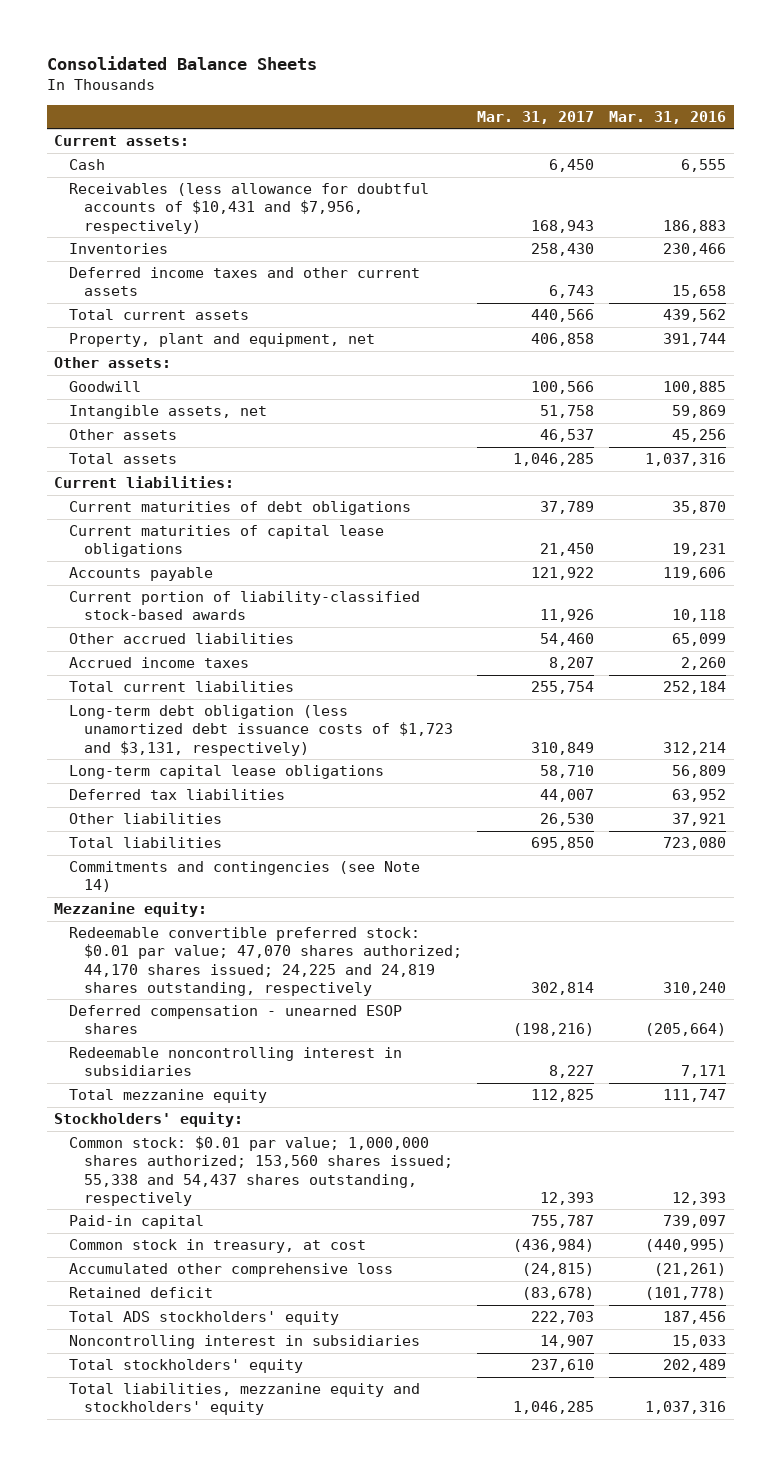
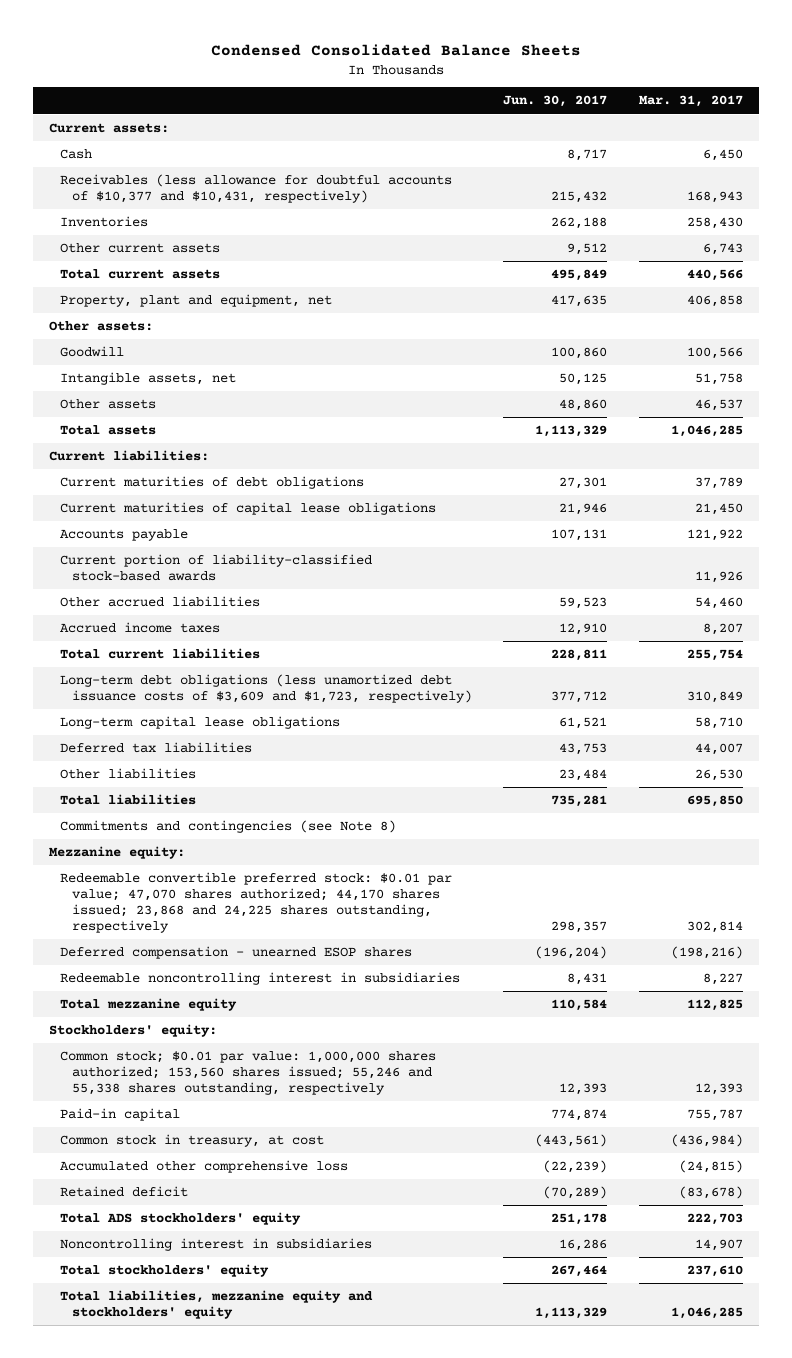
- Consolidated Balance Sheets
+ Condensed Consolidated Balance Sheets
- | Mar. 31, 2017 | Mar. 31, 2016
+ | Jun. 30, 2017 | Mar. 31, 2017
- Receivables (less allowance for doubtful accounts of $10,431 and $7,956, respectively) | 168,943 | 186,883
+ Receivables (less allowance for doubtful accounts of $10,377 and $10,431, respectively) | 215,432 | 168,943
- Deferred income taxes and other current assets | 6,743 | 15,658
+ Other current assets | 9,512 | 6,743
- Long-term debt obligation (less unamortized debt issuance costs of $1,723 and $3,131, respectively) | 310,849 | 312,214
+ Long-term debt obligations (less unamortized debt issuance costs of $3,609 and $1,723, respectively) | 377,712 | 310,849
- Commitments and contingencies (see Note 14)
+ Commitments and contingencies (see Note 8)
- Redeemable convertible preferred stock: $0.01 par value; 47,070 shares authorized; 44,170 shares issued; 24,225 and 24,819 shares outstanding, respectively | 302,814 | 310,240
+ Redeemable convertible preferred stock: $0.01 par value; 47,070 shares authorized; 44,170 shares issued; 23,868 and 24,225 shares outstanding, respectively | 298,357 | 302,814
- Common stock: $0.01 par value; 1,000,000 shares authorized; 153,560 shares issued; 55,338 and 54,437 shares outstanding, respectively | 12,393 | 12,393
+ Common stock; $0.01 par value: 1,000,000 shares authorized; 153,560 shares issued; 55,246 and 55,338 shares outstanding, respectively | 12,393 | 12,393

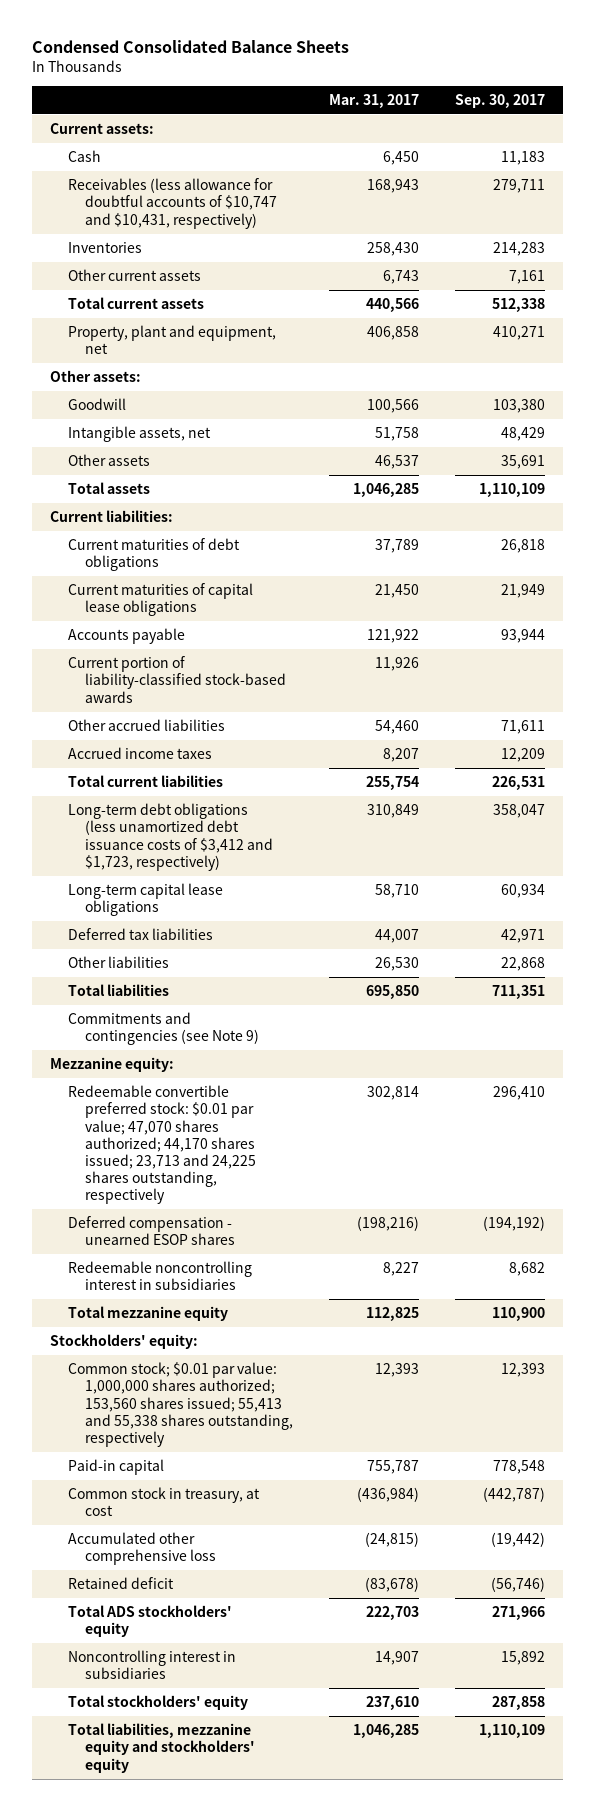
- | Jun. 30, 2017 | Mar. 31, 2017
+ | Mar. 31, 2017 | Sep. 30, 2017
- Receivables (less allowance for doubtful accounts of $10,377 and $10,431, respectively) | 215,432 | 168,943
+ Receivables (less allowance for doubtful accounts of $10,747 and $10,431, respectively) | 168,943 | 279,711
- Long-term debt obligations (less unamortized debt issuance costs of $3,609 and $1,723, respectively) | 377,712 | 310,849
+ Long-term debt obligations (less unamortized debt issuance costs of $3,412 and $1,723, respectively) | 310,849 | 358,047
- Commitments and contingencies (see Note 8)
+ Commitments and contingencies (see Note 9)
- Redeemable convertible preferred stock: $0.01 par value; 47,070 shares authorized; 44,170 shares issued; 23,868 and 24,225 shares outstanding, respectively | 298,357 | 302,814
+ Redeemable convertible preferred stock: $0.01 par value; 47,070 shares authorized; 44,170 shares issued; 23,713 and 24,225 shares outstanding, respectively | 302,814 | 296,410
- Common stock; $0.01 par value: 1,000,000 shares authorized; 153,560 shares issued; 55,246 and 55,338 shares outstanding, respectively | 12,393 | 12,393
+ Common stock; $0.01 par value: 1,000,000 shares authorized; 153,560 shares issued; 55,413 and 55,338 shares outstanding, respectively | 12,393 | 12,393

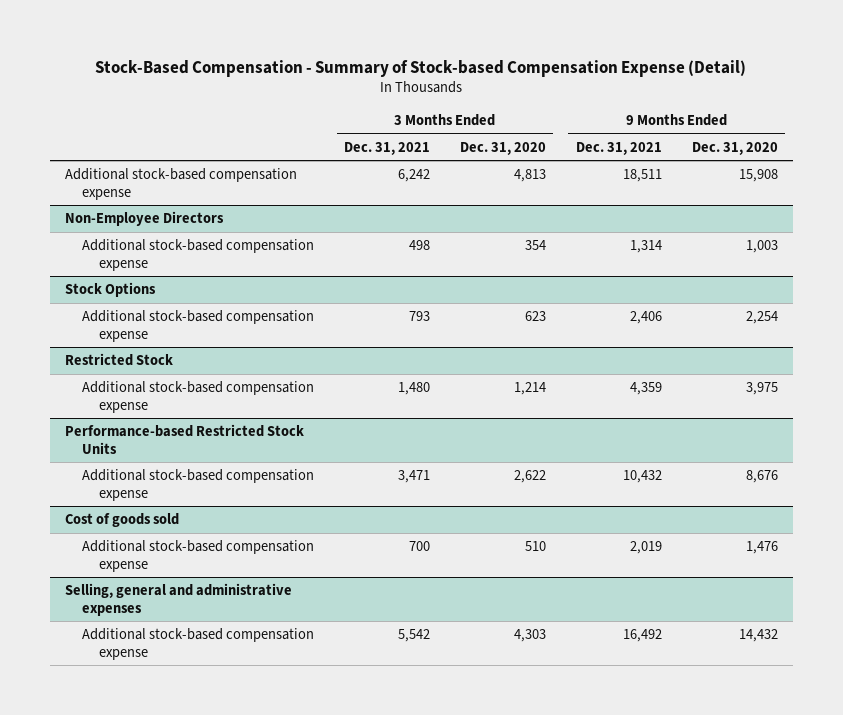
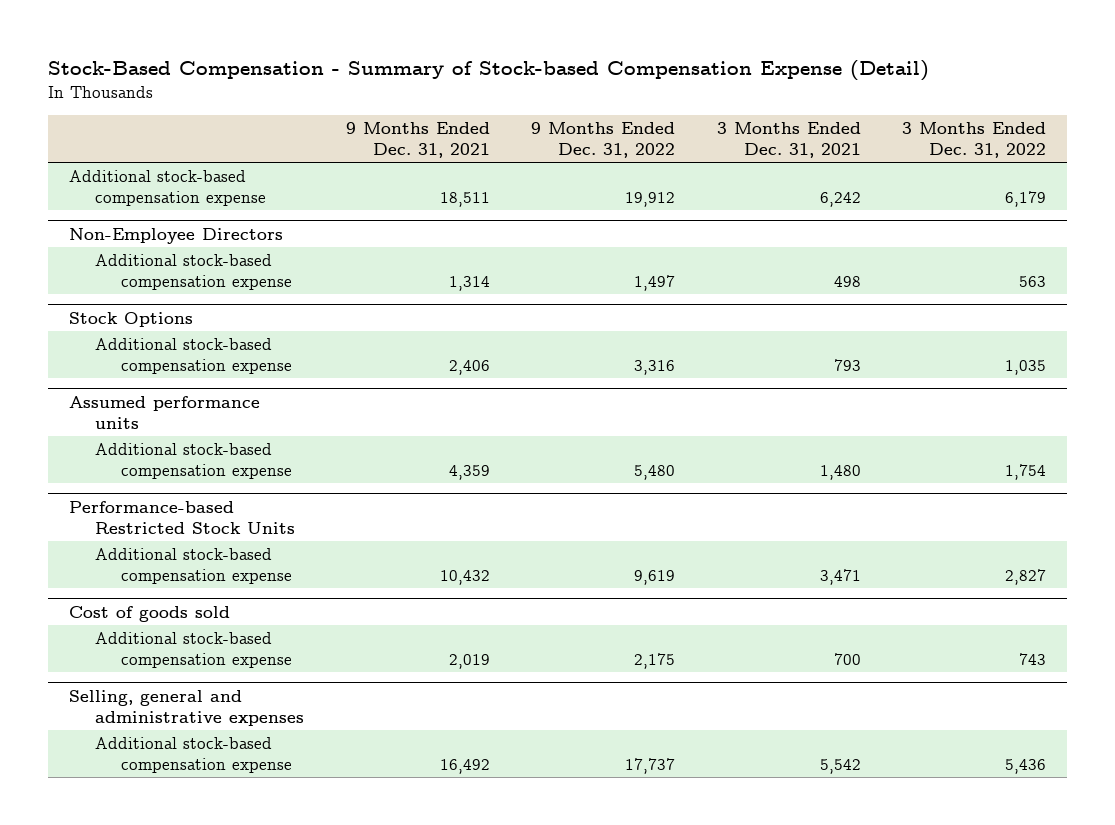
- | 3 Months Ended Dec. 31, 2021 | 3 Months Ended Dec. 31, 2020 | 9 Months Ended Dec. 31, 2021 | 9 Months Ended Dec. 31, 2020
+ | 9 Months Ended Dec. 31, 2021 | 9 Months Ended Dec. 31, 2022 | 3 Months Ended Dec. 31, 2021 | 3 Months Ended Dec. 31, 2022
- Restricted Stock
+ Assumed performance units

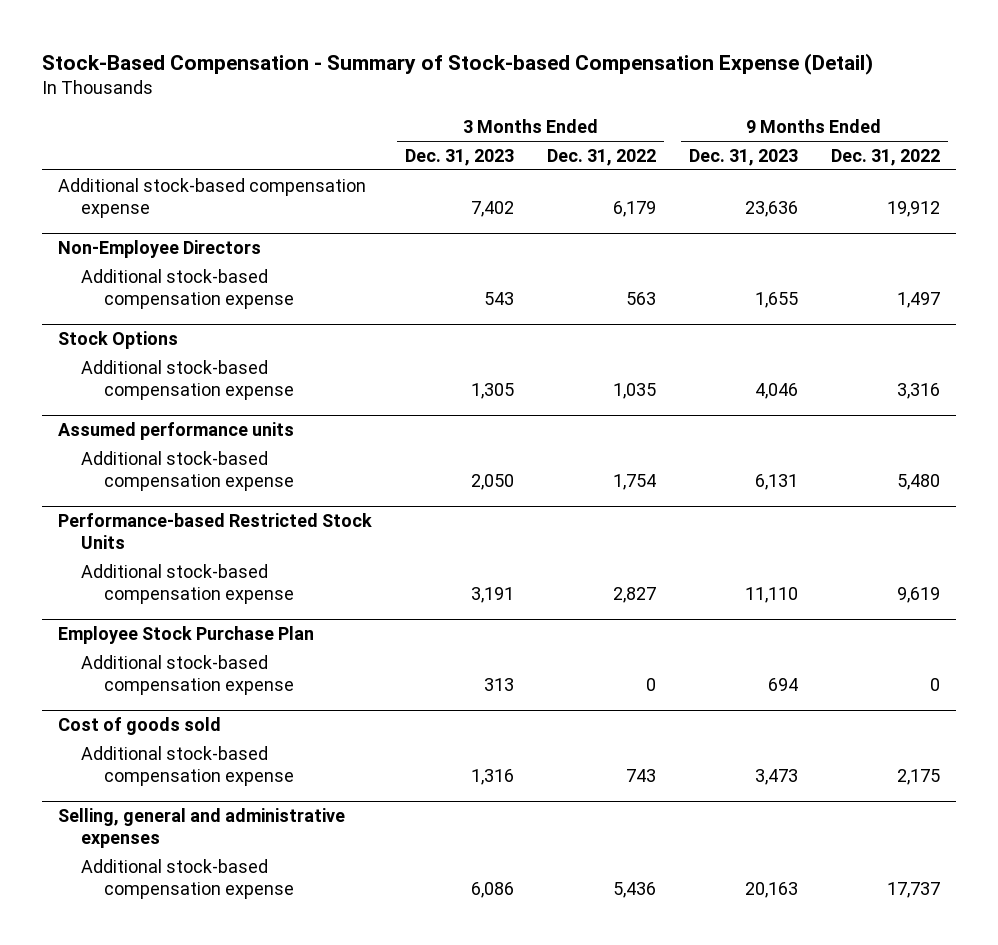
- | 9 Months Ended Dec. 31, 2021 | 9 Months Ended Dec. 31, 2022 | 3 Months Ended Dec. 31, 2021 | 3 Months Ended Dec. 31, 2022
+ | 3 Months Ended Dec. 31, 2023 | 3 Months Ended Dec. 31, 2022 | 9 Months Ended Dec. 31, 2023 | 9 Months Ended Dec. 31, 2022
+ Employee Stock Purchase Plan
+ Additional stock-based compensation expense | 313 | 0 | 694 | 0

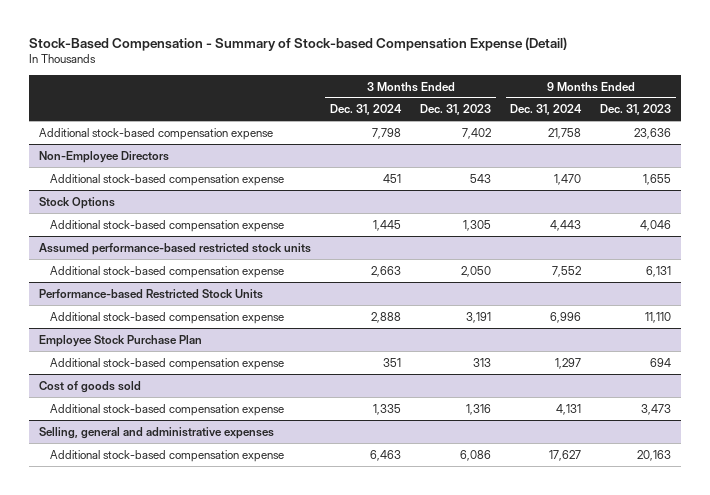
- | 3 Months Ended Dec. 31, 2023 | 3 Months Ended Dec. 31, 2022 | 9 Months Ended Dec. 31, 2023 | 9 Months Ended Dec. 31, 2022
+ | 3 Months Ended Dec. 31, 2024 | 3 Months Ended Dec. 31, 2023 | 9 Months Ended Dec. 31, 2024 | 9 Months Ended Dec. 31, 2023
- Assumed performance units
+ Assumed performance-based restricted stock units

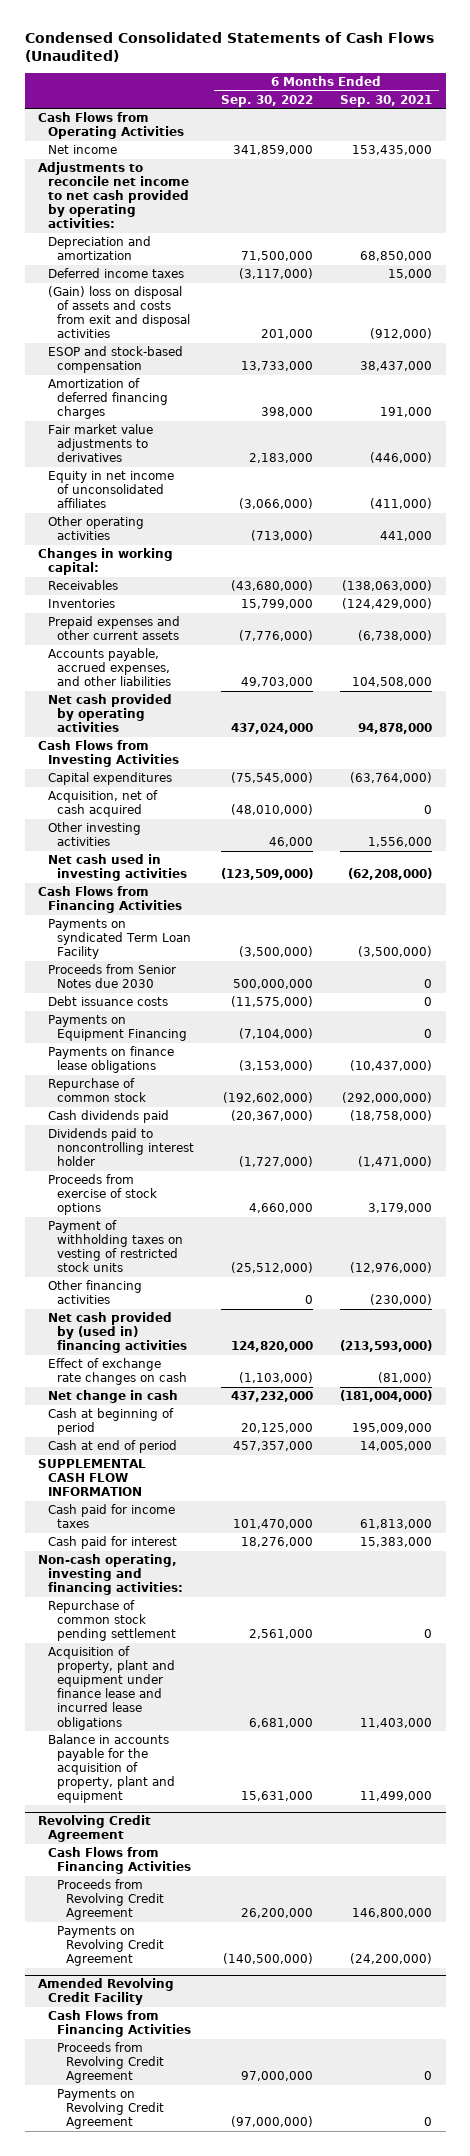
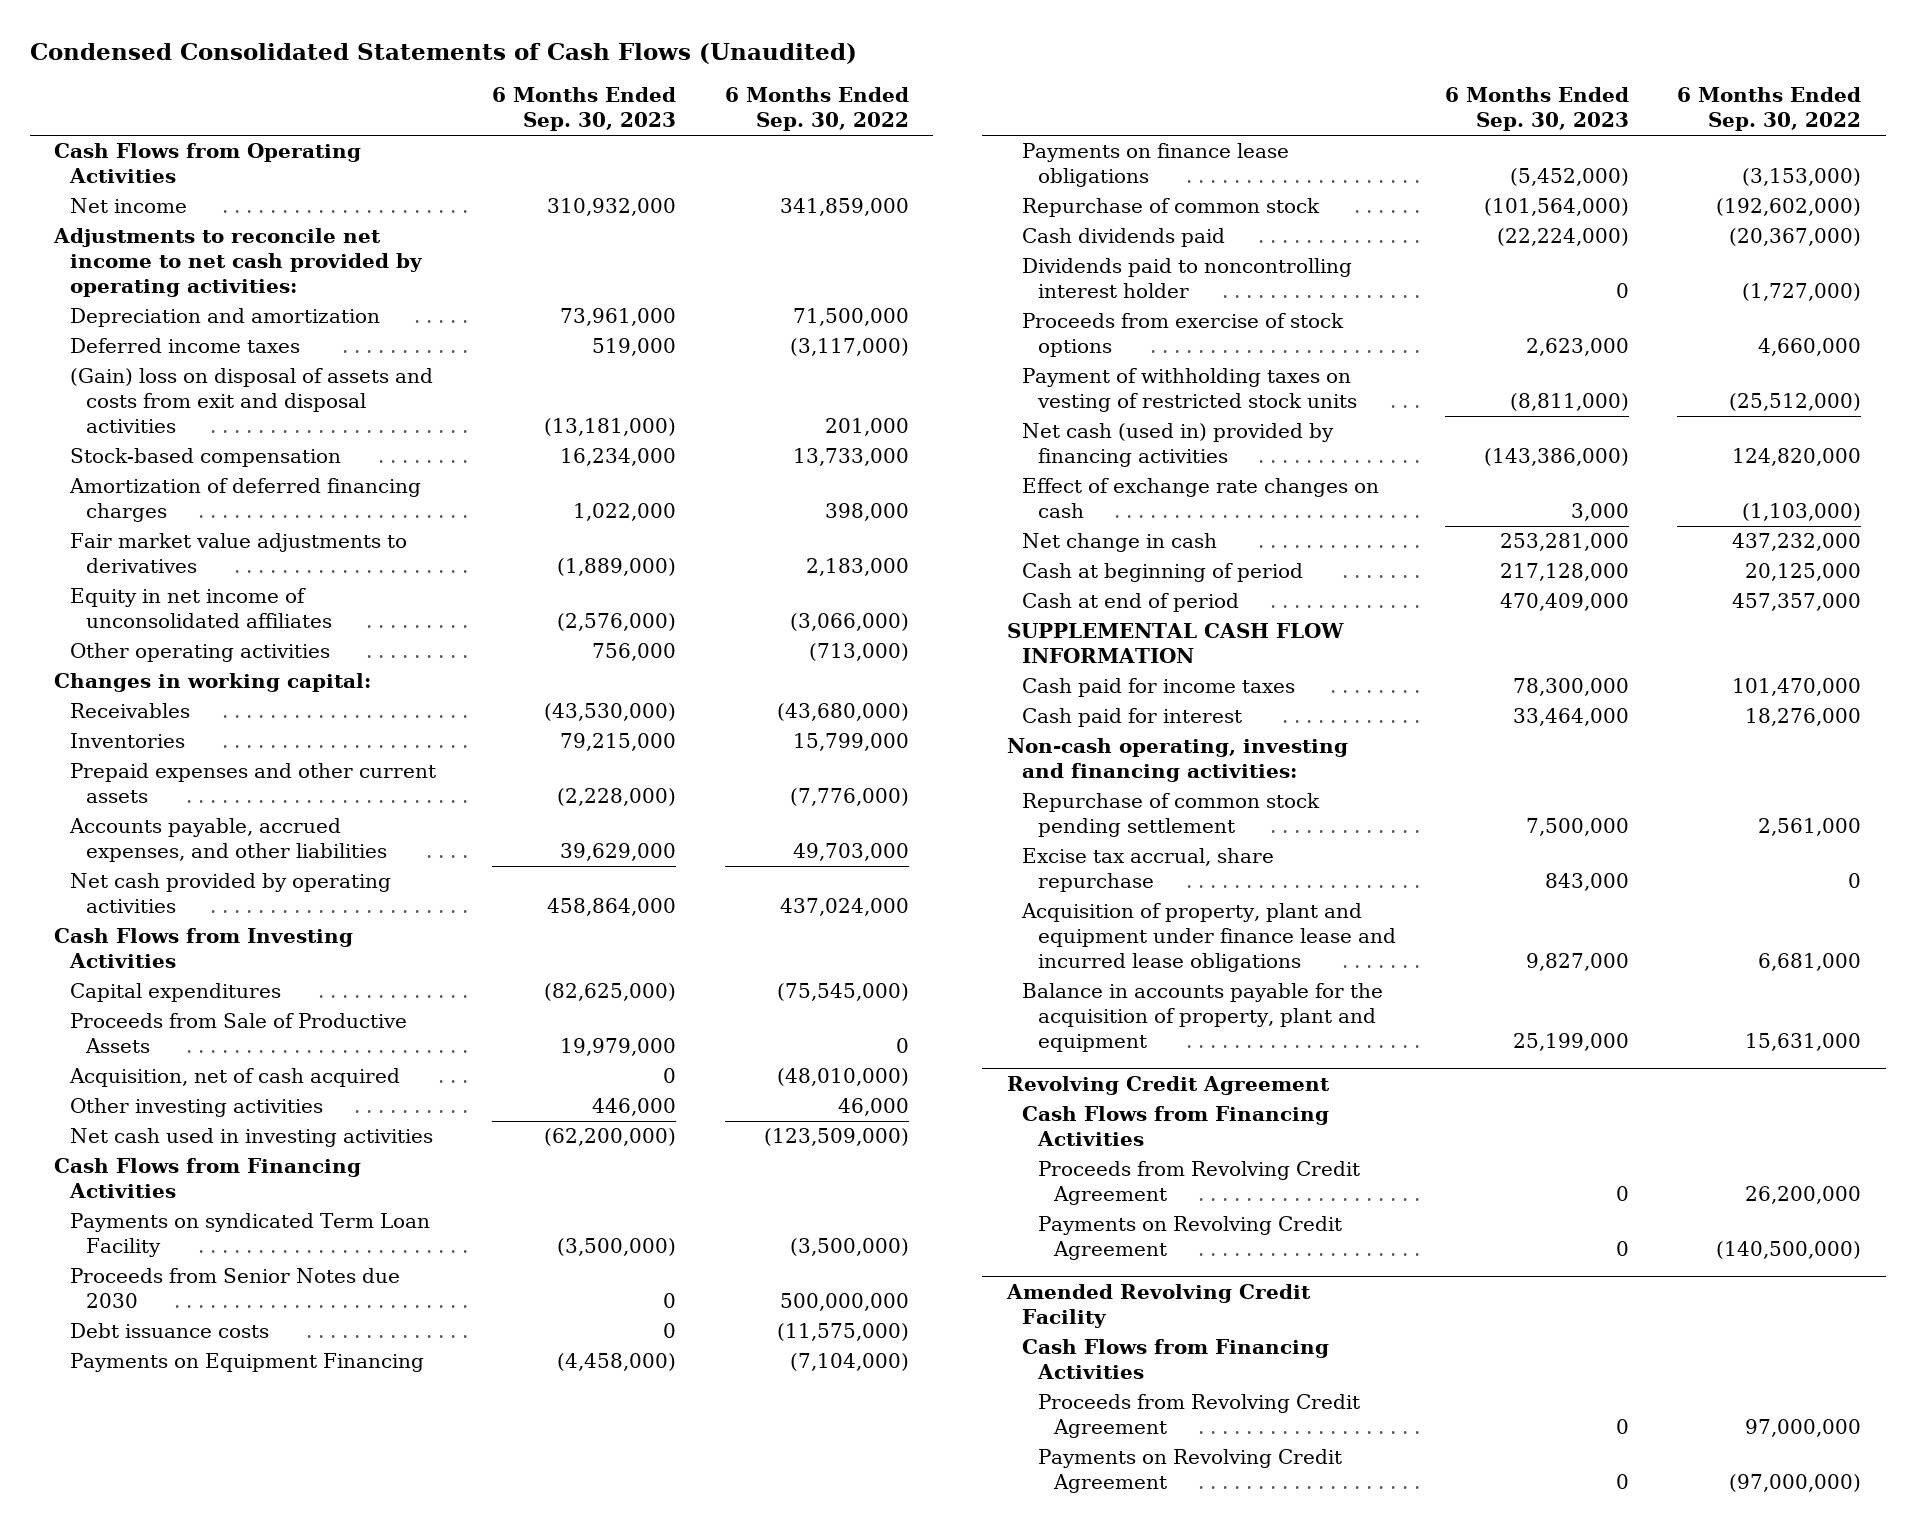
- | 6 Months Ended Sep. 30, 2022 | 6 Months Ended Sep. 30, 2021
+ | 6 Months Ended Sep. 30, 2023 | 6 Months Ended Sep. 30, 2022
- ESOP and stock-based compensation | 13,733,000 | 38,437,000
+ Stock-based compensation | 16,234,000 | 13,733,000
+ Proceeds from Sale of Productive Assets | 19,979,000 | 0
- Other financing activities | 0 | (230,000)
- Net cash provided by (used in) financing activities | 124,820,000 | (213,593,000)
+ Net cash (used in) provided by financing activities | (143,386,000) | 124,820,000
+ Excise tax accrual, share repurchase | 843,000 | 0

